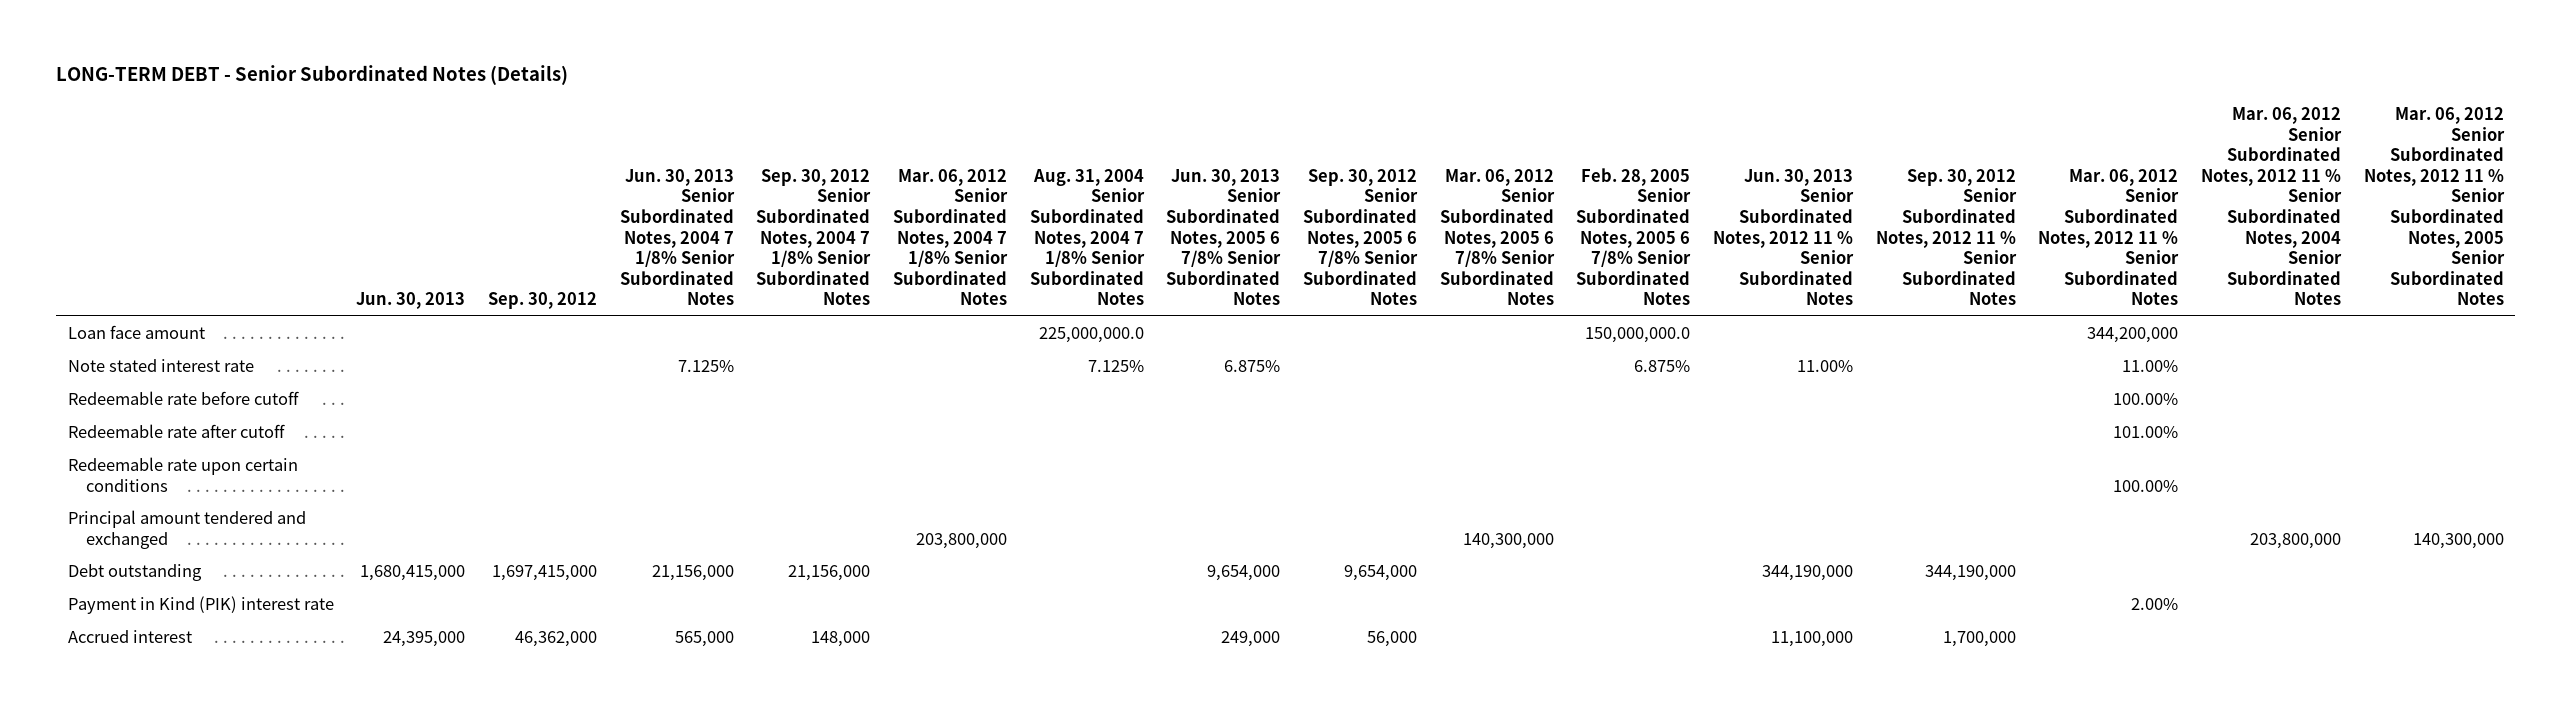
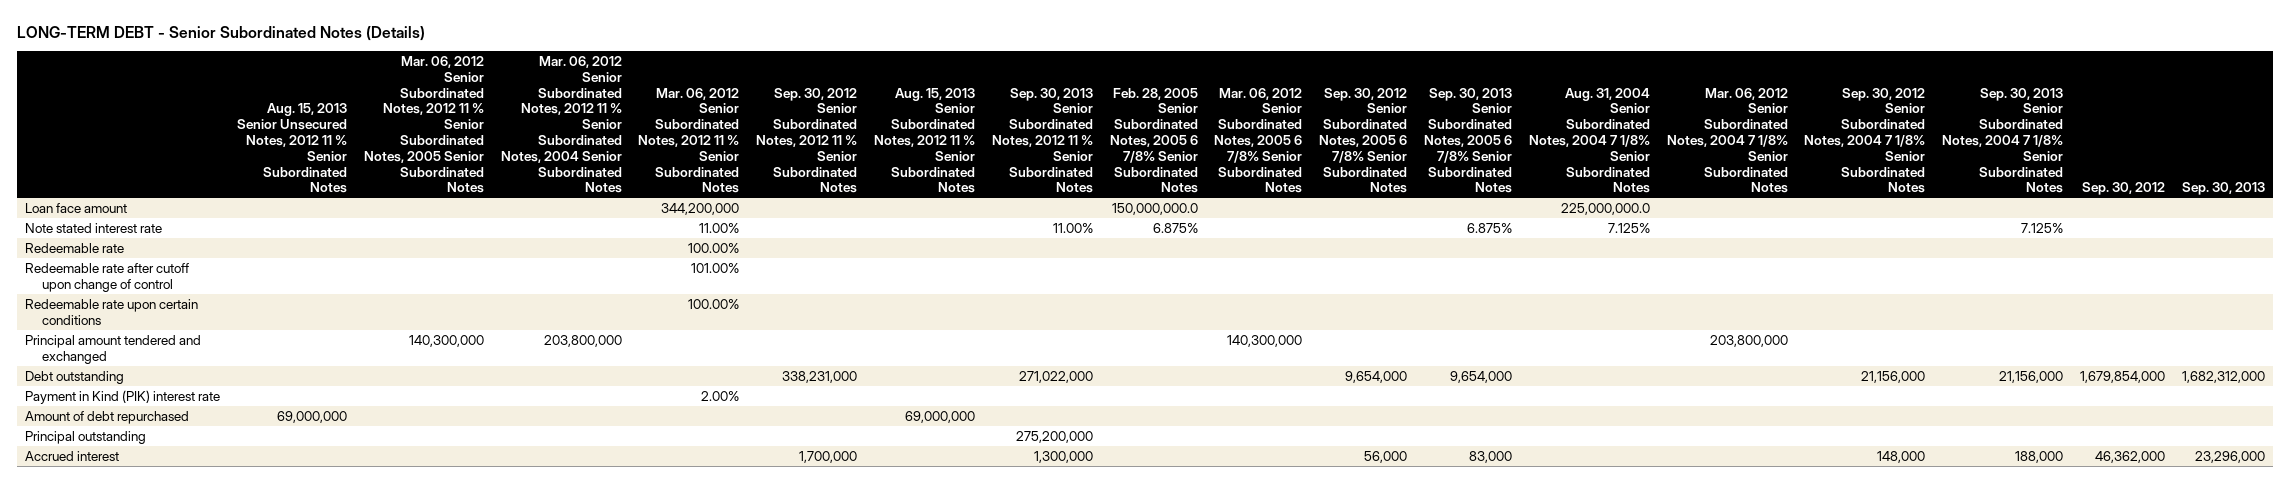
- | Jun. 30, 2013 | Sep. 30, 2012 | Jun. 30, 2013 Senior Subordinated Notes, 2004 7 1/8% Senior Subordinated Notes | Sep. 30, 2012 Senior Subordinated Notes, 2004 7 1/8% Senior Subordinated Notes | Mar. 06, 2012 Senior Subordinated Notes, 2004 7 1/8% Senior Subordinated Notes | Aug. 31, 2004 Senior Subordinated Notes, 2004 7 1/8% Senior Subordinated Notes | Jun. 30, 2013 Senior Subordinated Notes, 2005 6 7/8% Senior Subordinated Notes | Sep. 30, 2012 Senior Subordinated Notes, 2005 6 7/8% Senior Subordinated Notes | Mar. 06, 2012 Senior Subordinated Notes, 2005 6 7/8% Senior Subordinated Notes | Feb. 28, 2005 Senior Subordinated Notes, 2005 6 7/8% Senior Subordinated Notes | Jun. 30, 2013 Senior Subordinated Notes, 2012 11 % Senior Subordinated Notes | Sep. 30, 2012 Senior Subordinated Notes, 2012 11 % Senior Subordinated Notes | Mar. 06, 2012 Senior Subordinated Notes, 2012 11 % Senior Subordinated Notes | Mar. 06, 2012 Senior Subordinated Notes, 2012 11 % Senior Subordinated Notes, 2004 Senior Subordinated Notes | Mar. 06, 2012 Senior Subordinated Notes, 2012 11 % Senior Subordinated Notes, 2005 Senior Subordinated Notes
+ | Aug. 15, 2013 Senior Unsecured Notes, 2012 11 % Senior Subordinated Notes | Mar. 06, 2012 Senior Subordinated Notes, 2012 11 % Senior Subordinated Notes, 2005 Senior Subordinated Notes | Mar. 06, 2012 Senior Subordinated Notes, 2012 11 % Senior Subordinated Notes, 2004 Senior Subordinated Notes | Mar. 06, 2012 Senior Subordinated Notes, 2012 11 % Senior Subordinated Notes | Sep. 30, 2012 Senior Subordinated Notes, 2012 11 % Senior Subordinated Notes | Aug. 15, 2013 Senior Subordinated Notes, 2012 11 % Senior Subordinated Notes | Sep. 30, 2013 Senior Subordinated Notes, 2012 11 % Senior Subordinated Notes | Feb. 28, 2005 Senior Subordinated Notes, 2005 6 7/8% Senior Subordinated Notes | Mar. 06, 2012 Senior Subordinated Notes, 2005 6 7/8% Senior Subordinated Notes | Sep. 30, 2012 Senior Subordinated Notes, 2005 6 7/8% Senior Subordinated Notes | Sep. 30, 2013 Senior Subordinated Notes, 2005 6 7/8% Senior Subordinated Notes | Aug. 31, 2004 Senior Subordinated Notes, 2004 7 1/8% Senior Subordinated Notes | Mar. 06, 2012 Senior Subordinated Notes, 2004 7 1/8% Senior Subordinated Notes | Sep. 30, 2012 Senior Subordinated Notes, 2004 7 1/8% Senior Subordinated Notes | Sep. 30, 2013 Senior Subordinated Notes, 2004 7 1/8% Senior Subordinated Notes | Sep. 30, 2012 | Sep. 30, 2013
- Redeemable rate before cutoff | | | | | | | | | | | | | 100.00% | |
- Redeemable rate after cutoff | | | | | | | | | | | | | 101.00% | |
+ Redeemable rate | | | | 100.00% | | | | | | | | | | | | |
+ Redeemable rate after cutoff upon change of control | | | | 101.00% | | | | | | | | | | | | |
- Debt outstanding | 1,680,415,000 | 1,697,415,000 | 21,156,000 | 21,156,000 | | | 9,654,000 | 9,654,000 | | | 344,190,000 | 344,190,000 | | |
+ Debt outstanding | | | | | 338,231,000 | | 271,022,000 | | | 9,654,000 | 9,654,000 | | | 21,156,000 | 21,156,000 | 1,679,854,000 | 1,682,312,000
+ Amount of debt repurchased | 69,000,000 | | | | | 69,000,000 | | | | | | | | | | |
+ Principal outstanding | | | | | | | 275,200,000 | | | | | | | | | |

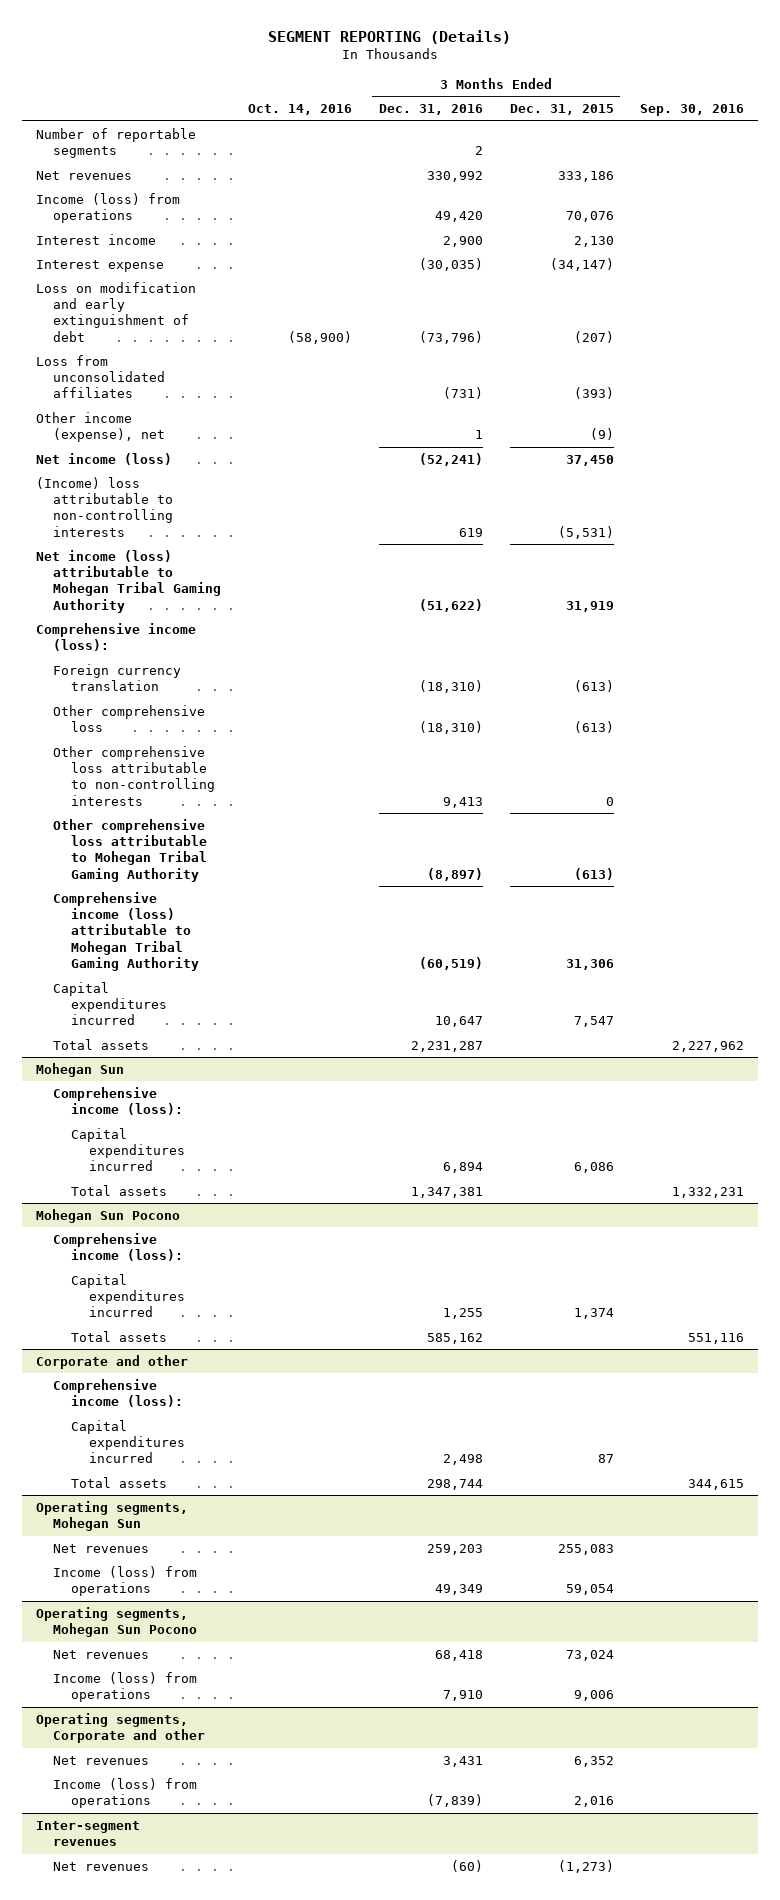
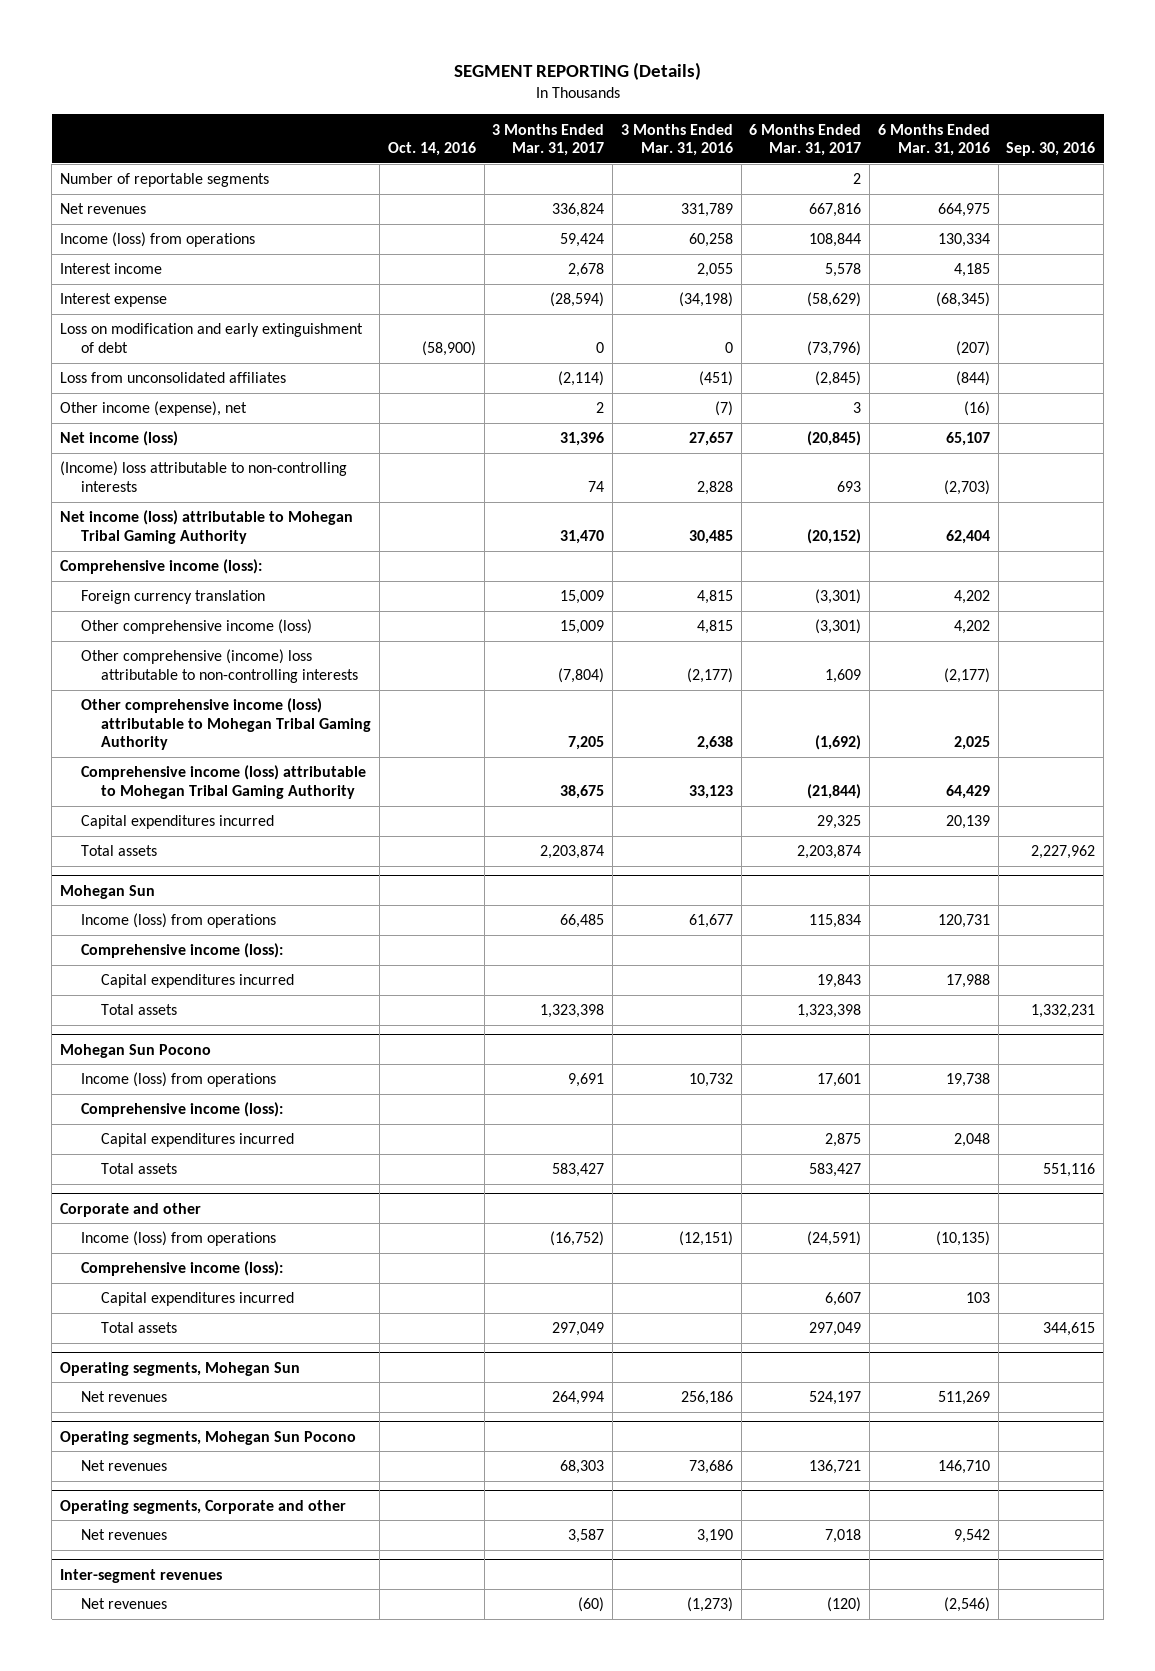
- | Oct. 14, 2016 | 3 Months Ended Dec. 31, 2016 | 3 Months Ended Dec. 31, 2015 | Sep. 30, 2016
+ | Oct. 14, 2016 | 3 Months Ended Mar. 31, 2017 | 3 Months Ended Mar. 31, 2016 | 6 Months Ended Mar. 31, 2017 | 6 Months Ended Mar. 31, 2016 | Sep. 30, 2016
- Other comprehensive loss | | (18,310) | (613) |
- Other comprehensive loss attributable to non-controlling interests | | 9,413 | 0 |
- Other comprehensive loss attributable to Mohegan Tribal Gaming Authority | | (8,897) | (613) |
+ Other comprehensive income (loss) | | 15,009 | 4,815 | (3,301) | 4,202 |
+ Other comprehensive (income) loss attributable to non-controlling interests | | (7,804) | (2,177) | 1,609 | (2,177) |
+ Other comprehensive income (loss) attributable to Mohegan Tribal Gaming Authority | | 7,205 | 2,638 | (1,692) | 2,025 |
@ Mohegan Sun
+ Income (loss) from operations | | 66,485 | 61,677 | 115,834 | 120,731 |
@ Mohegan Sun Pocono
+ Income (loss) from operations | | 9,691 | 10,732 | 17,601 | 19,738 |
@ Corporate and other
+ Income (loss) from operations | | (16,752) | (12,151) | (24,591) | (10,135) |
@ Operating segments, Mohegan Sun
- Income (loss) from operations | | 49,349 | 59,054 |
@ Operating segments, Mohegan Sun Pocono
- Income (loss) from operations | | 7,910 | 9,006 |
@ Operating segments, Corporate and other
- Income (loss) from operations | | (7,839) | 2,016 |

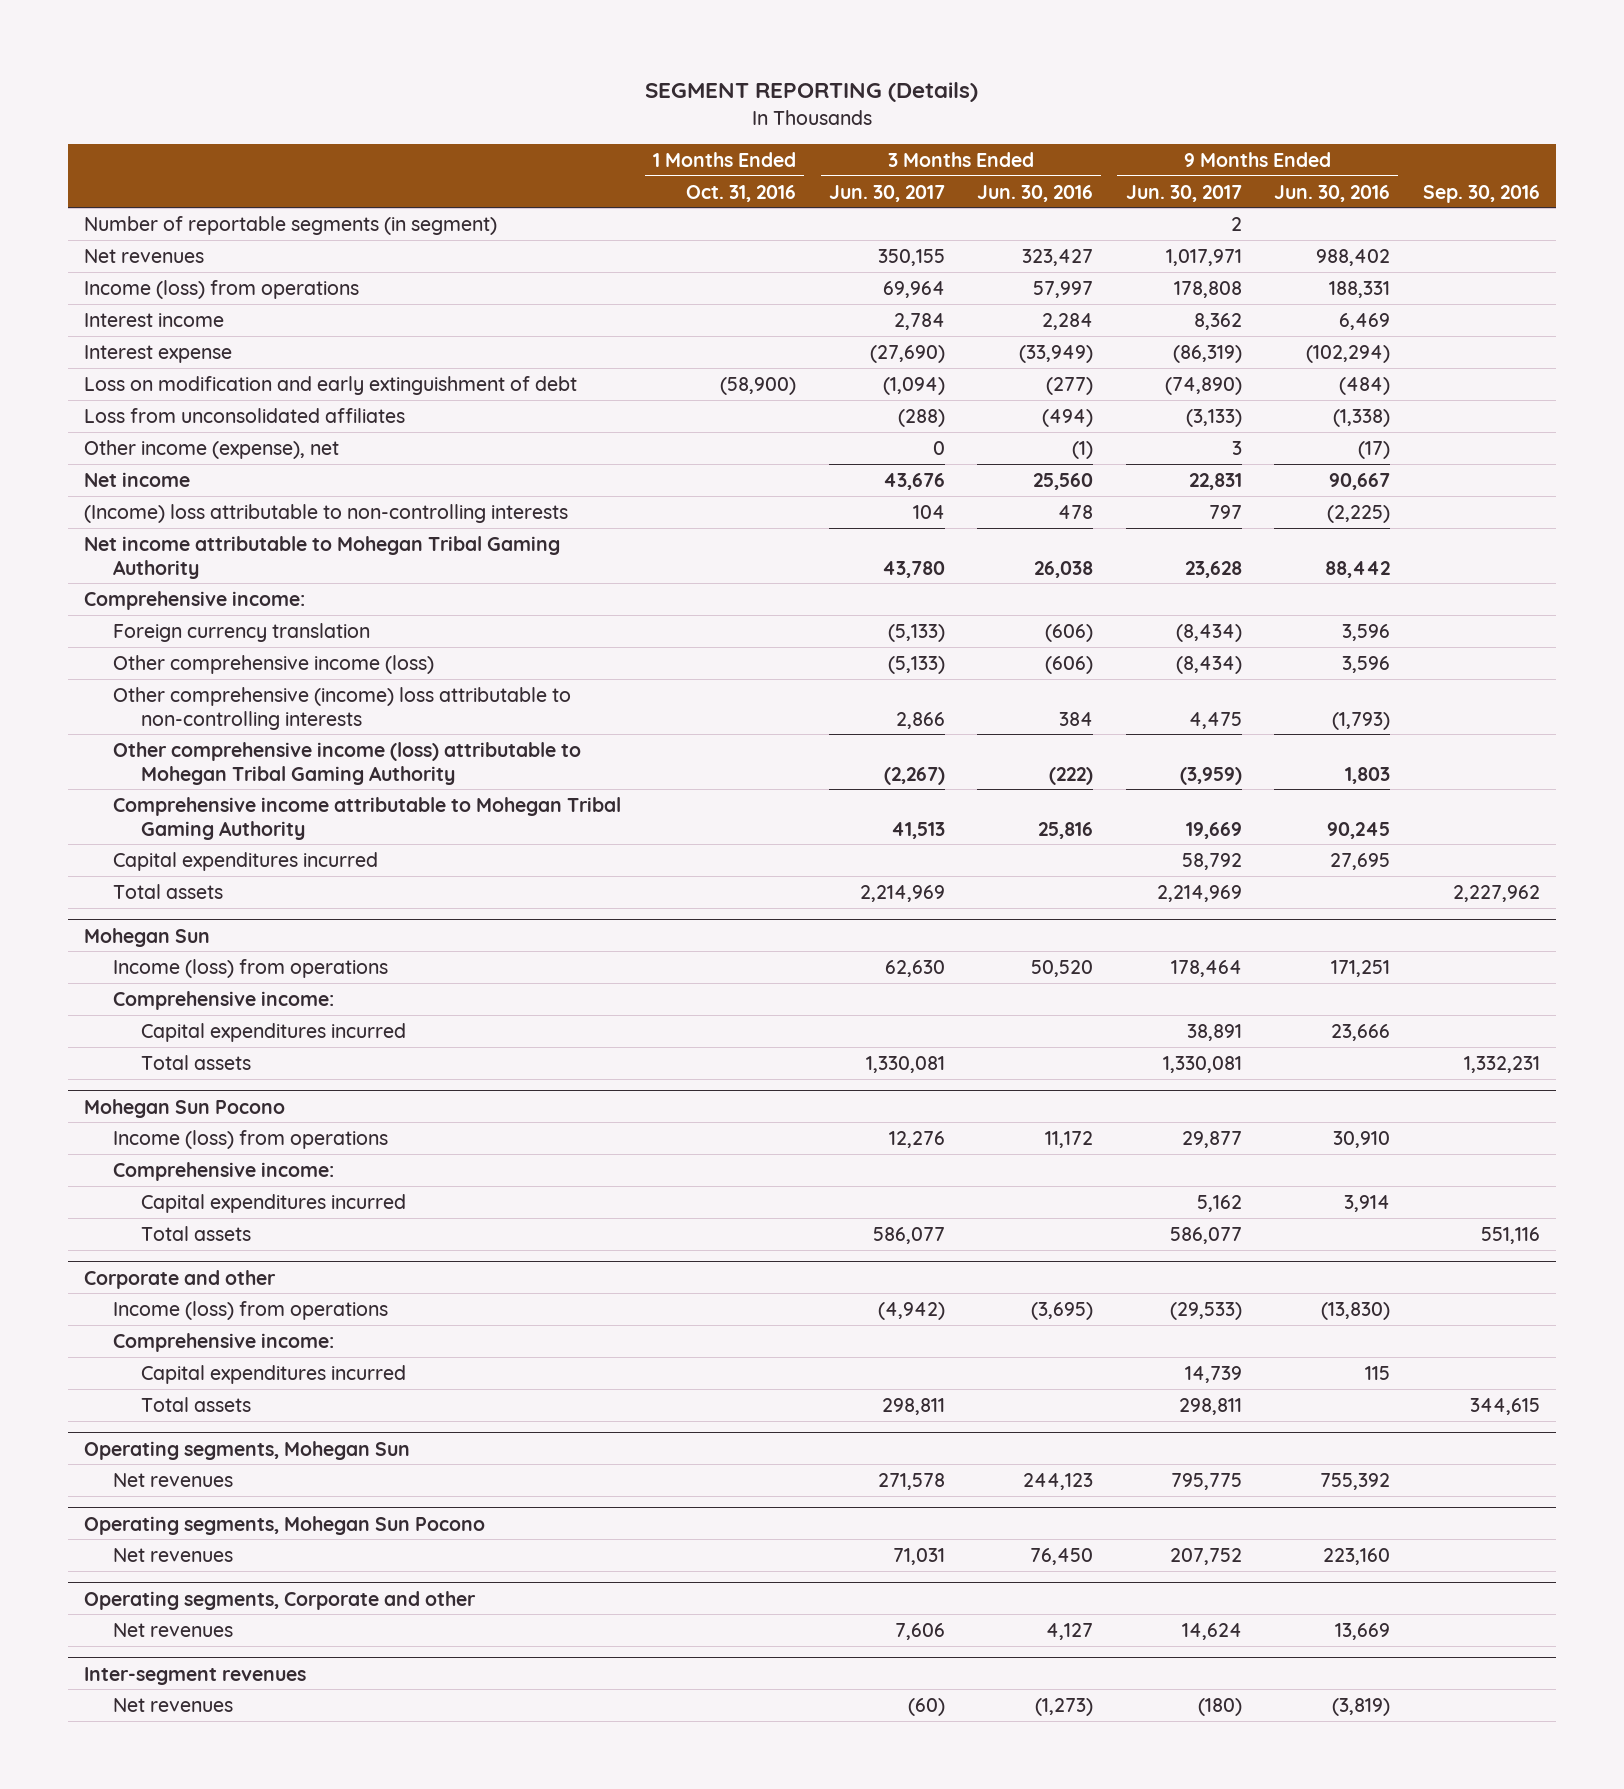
- | Oct. 14, 2016 | 3 Months Ended Mar. 31, 2017 | 3 Months Ended Mar. 31, 2016 | 6 Months Ended Mar. 31, 2017 | 6 Months Ended Mar. 31, 2016 | Sep. 30, 2016
+ | 1 Months Ended Oct. 31, 2016 | 3 Months Ended Jun. 30, 2017 | 3 Months Ended Jun. 30, 2016 | 9 Months Ended Jun. 30, 2017 | 9 Months Ended Jun. 30, 2016 | Sep. 30, 2016
- Number of reportable segments | | | | 2 | |
+ Number of reportable segments (in segment) | | | | 2 | |
- Net income (loss) | | 31,396 | 27,657 | (20,845) | 65,107 |
+ Net income | | 43,676 | 25,560 | 22,831 | 90,667 |
- Net income (loss) attributable to Mohegan Tribal Gaming Authority | | 31,470 | 30,485 | (20,152) | 62,404 |
- Comprehensive income (loss):
+ Net income attributable to Mohegan Tribal Gaming Authority | | 43,780 | 26,038 | 23,628 | 88,442 |
+ Comprehensive income:
- Comprehensive income (loss) attributable to Mohegan Tribal Gaming Authority | | 38,675 | 33,123 | (21,844) | 64,429 |
+ Comprehensive income attributable to Mohegan Tribal Gaming Authority | | 41,513 | 25,816 | 19,669 | 90,245 |
@ Mohegan Sun
- Comprehensive income (loss):
+ Comprehensive income:
@ Mohegan Sun Pocono
- Comprehensive income (loss):
+ Comprehensive income:
@ Corporate and other
- Comprehensive income (loss):
+ Comprehensive income:

